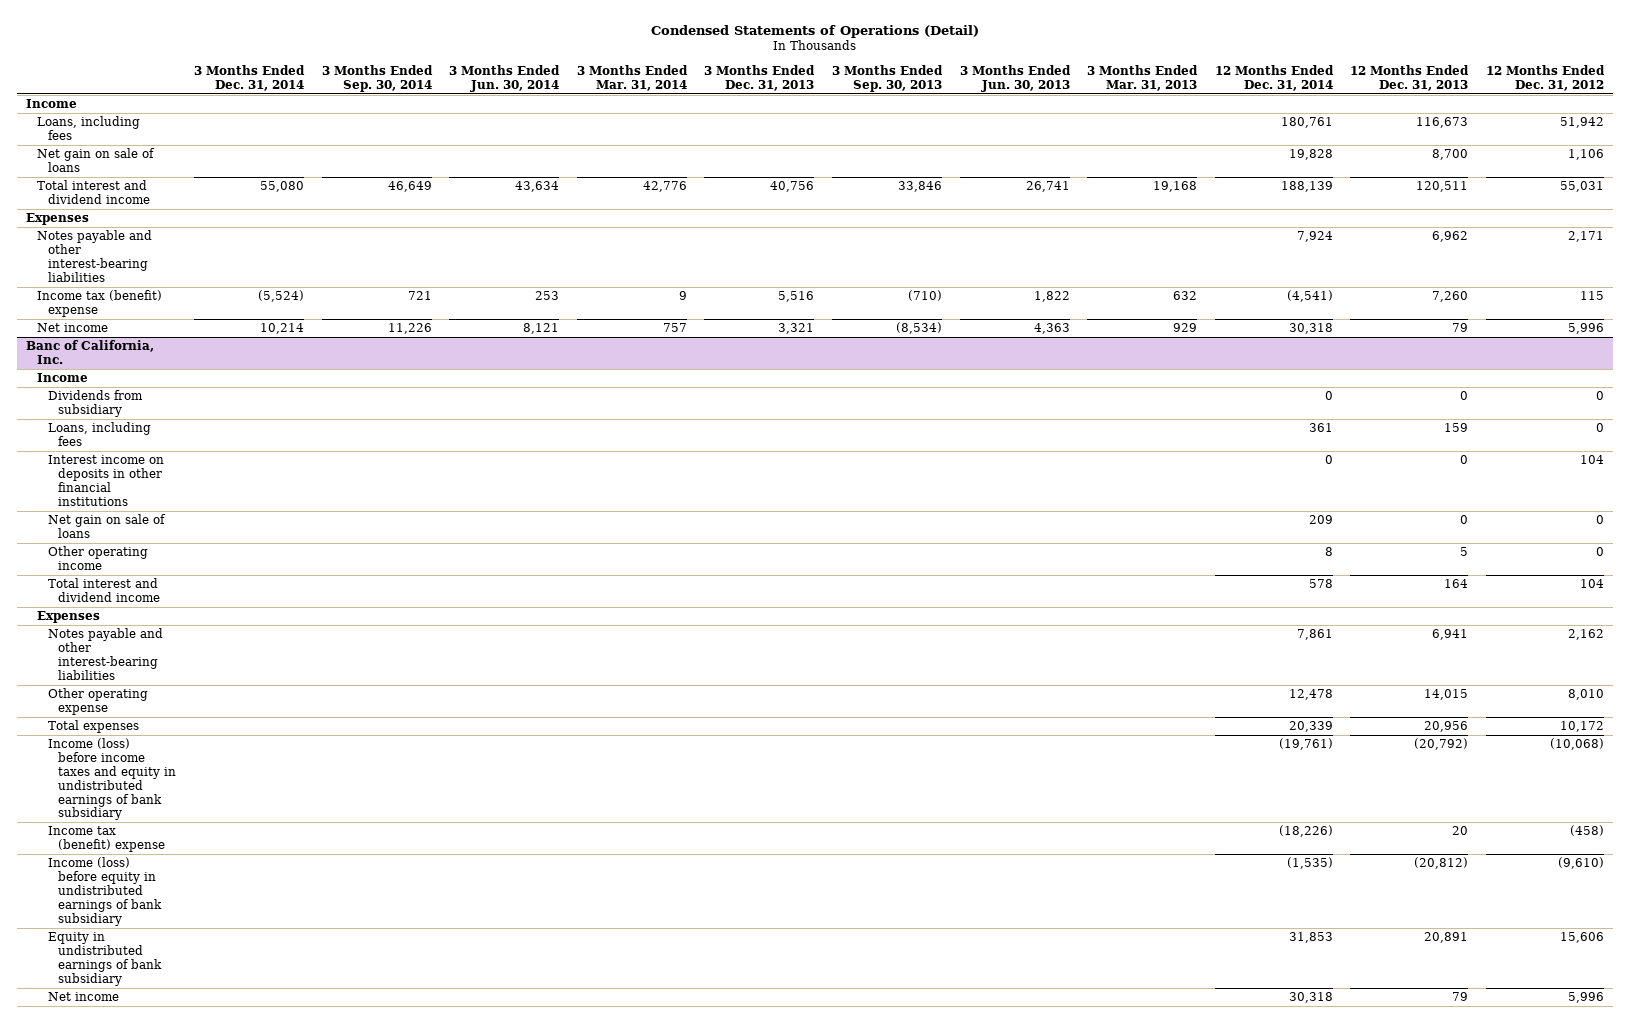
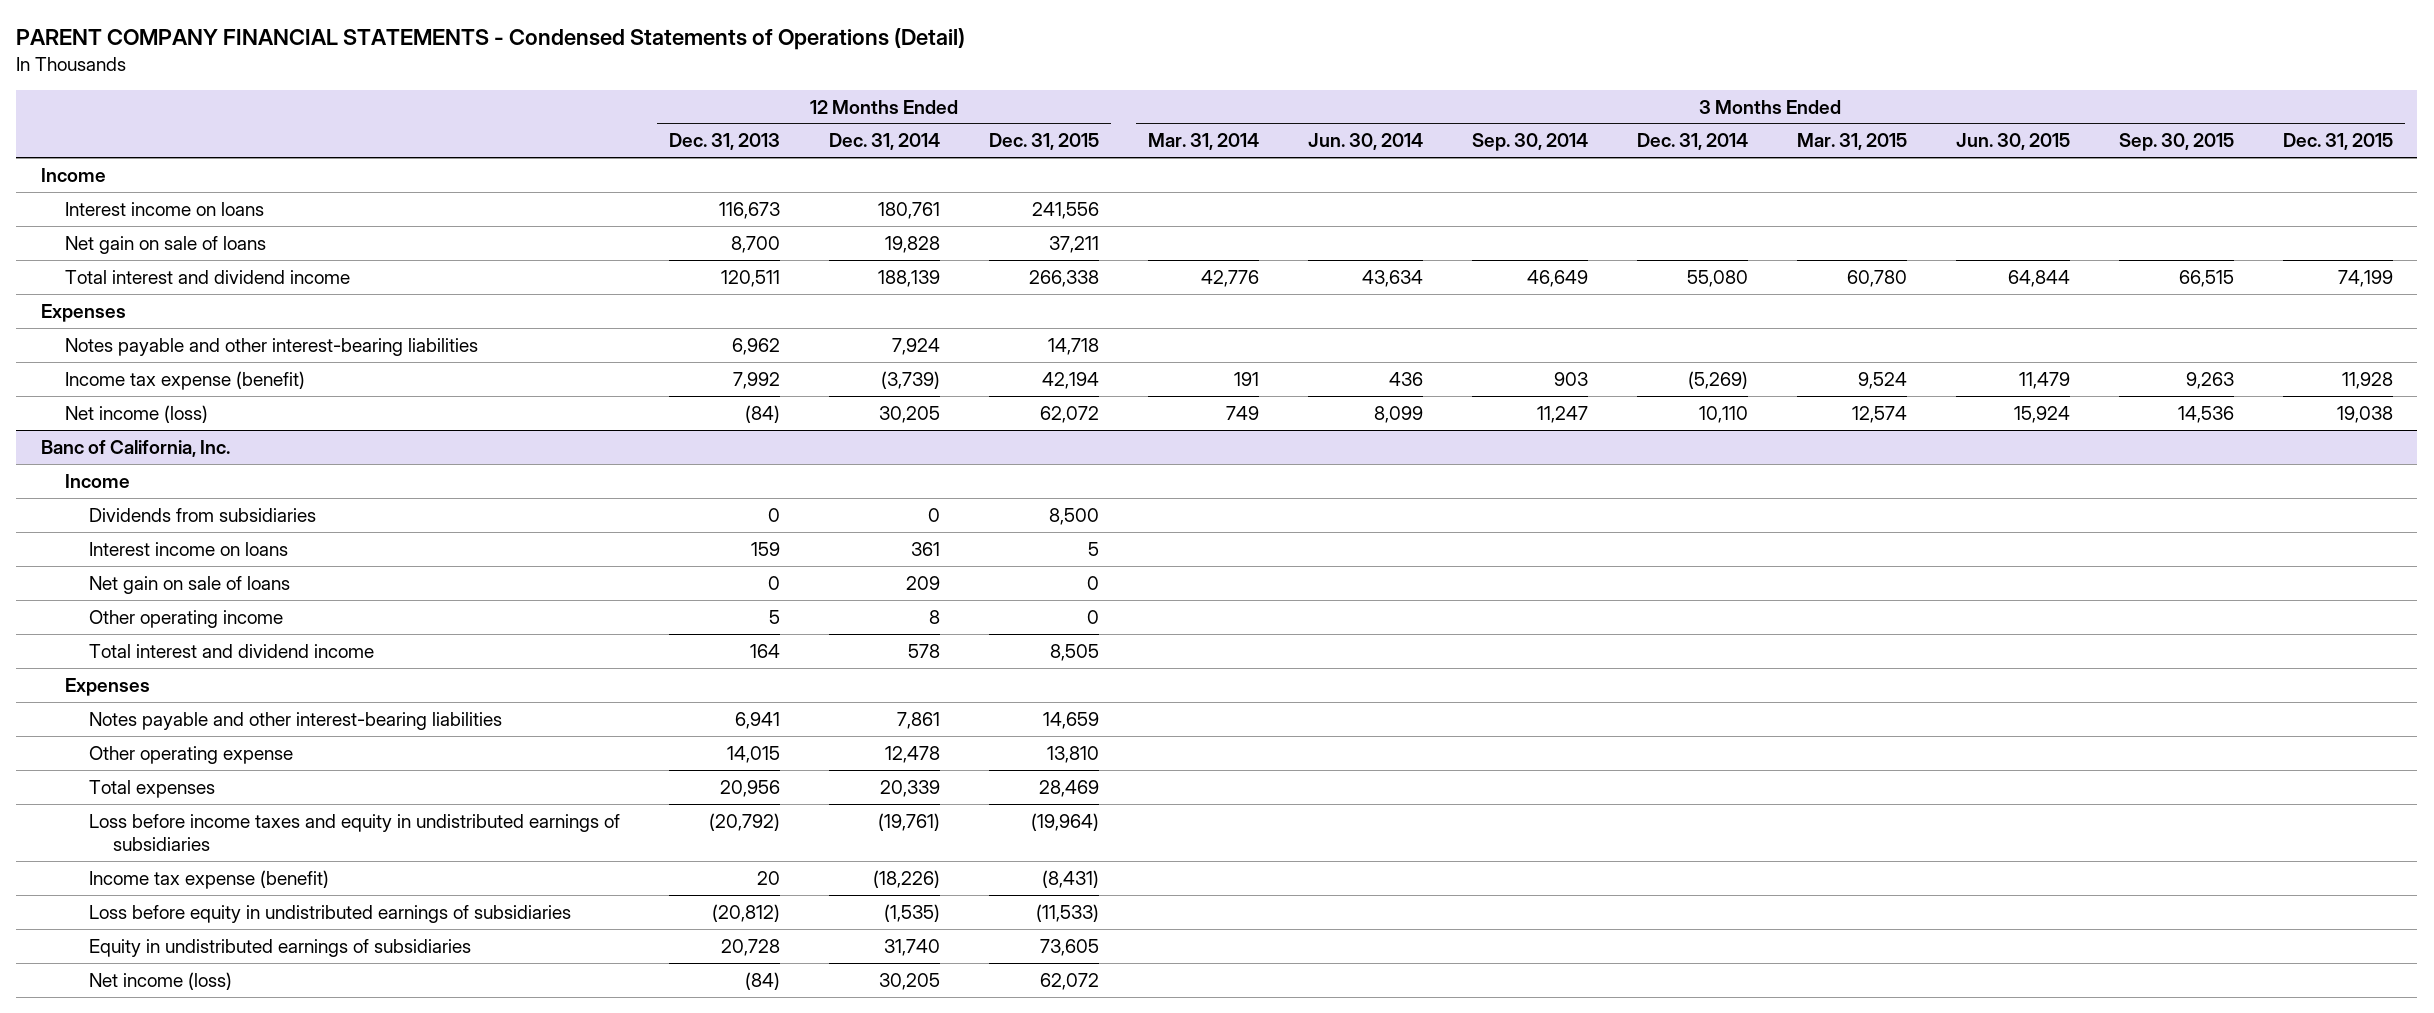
- Condensed Statements of Operations (Detail)
+ PARENT COMPANY FINANCIAL STATEMENTS - Condensed Statements of Operations (Detail)
- | 3 Months Ended Dec. 31, 2014 | 3 Months Ended Sep. 30, 2014 | 3 Months Ended Jun. 30, 2014 | 3 Months Ended Mar. 31, 2014 | 3 Months Ended Dec. 31, 2013 | 3 Months Ended Sep. 30, 2013 | 3 Months Ended Jun. 30, 2013 | 3 Months Ended Mar. 31, 2013 | 12 Months Ended Dec. 31, 2014 | 12 Months Ended Dec. 31, 2013 | 12 Months Ended Dec. 31, 2012
+ | 12 Months Ended Dec. 31, 2013 | 12 Months Ended Dec. 31, 2014 | 12 Months Ended Dec. 31, 2015 | 3 Months Ended Mar. 31, 2014 | 3 Months Ended Jun. 30, 2014 | 3 Months Ended Sep. 30, 2014 | 3 Months Ended Dec. 31, 2014 | 3 Months Ended Mar. 31, 2015 | 3 Months Ended Jun. 30, 2015 | 3 Months Ended Sep. 30, 2015 | 3 Months Ended Dec. 31, 2015
- Loans, including fees | | | | | | | | | 180,761 | 116,673 | 51,942
+ Interest income on loans | 116,673 | 180,761 | 241,556 | | | | | | | |
- Income tax (benefit) expense | (5,524) | 721 | 253 | 9 | 5,516 | (710) | 1,822 | 632 | (4,541) | 7,260 | 115
- Net income | 10,214 | 11,226 | 8,121 | 757 | 3,321 | (8,534) | 4,363 | 929 | 30,318 | 79 | 5,996
+ Income tax expense (benefit) | 7,992 | (3,739) | 42,194 | 191 | 436 | 903 | (5,269) | 9,524 | 11,479 | 9,263 | 11,928
+ Net income (loss) | (84) | 30,205 | 62,072 | 749 | 8,099 | 11,247 | 10,110 | 12,574 | 15,924 | 14,536 | 19,038
@ Banc of California, Inc.
- Dividends from subsidiary | | | | | | | | | 0 | 0 | 0
- Loans, including fees | | | | | | | | | 361 | 159 | 0
- Interest income on deposits in other financial institutions | | | | | | | | | 0 | 0 | 104
+ Dividends from subsidiaries | 0 | 0 | 8,500 | | | | | | | |
+ Interest income on loans | 159 | 361 | 5 | | | | | | | |
- Income (loss) before income taxes and equity in undistributed earnings of bank subsidiary | | | | | | | | | (19,761) | (20,792) | (10,068)
- Income tax (benefit) expense | | | | | | | | | (18,226) | 20 | (458)
- Income (loss) before equity in undistributed earnings of bank subsidiary | | | | | | | | | (1,535) | (20,812) | (9,610)
- Equity in undistributed earnings of bank subsidiary | | | | | | | | | 31,853 | 20,891 | 15,606
- Net income | | | | | | | | | 30,318 | 79 | 5,996
+ Loss before income taxes and equity in undistributed earnings of subsidiaries | (20,792) | (19,761) | (19,964) | | | | | | | |
+ Income tax expense (benefit) | 20 | (18,226) | (8,431) | | | | | | | |
+ Loss before equity in undistributed earnings of subsidiaries | (20,812) | (1,535) | (11,533) | | | | | | | |
+ Equity in undistributed earnings of subsidiaries | 20,728 | 31,740 | 73,605 | | | | | | | |
+ Net income (loss) | (84) | 30,205 | 62,072 | | | | | | | |

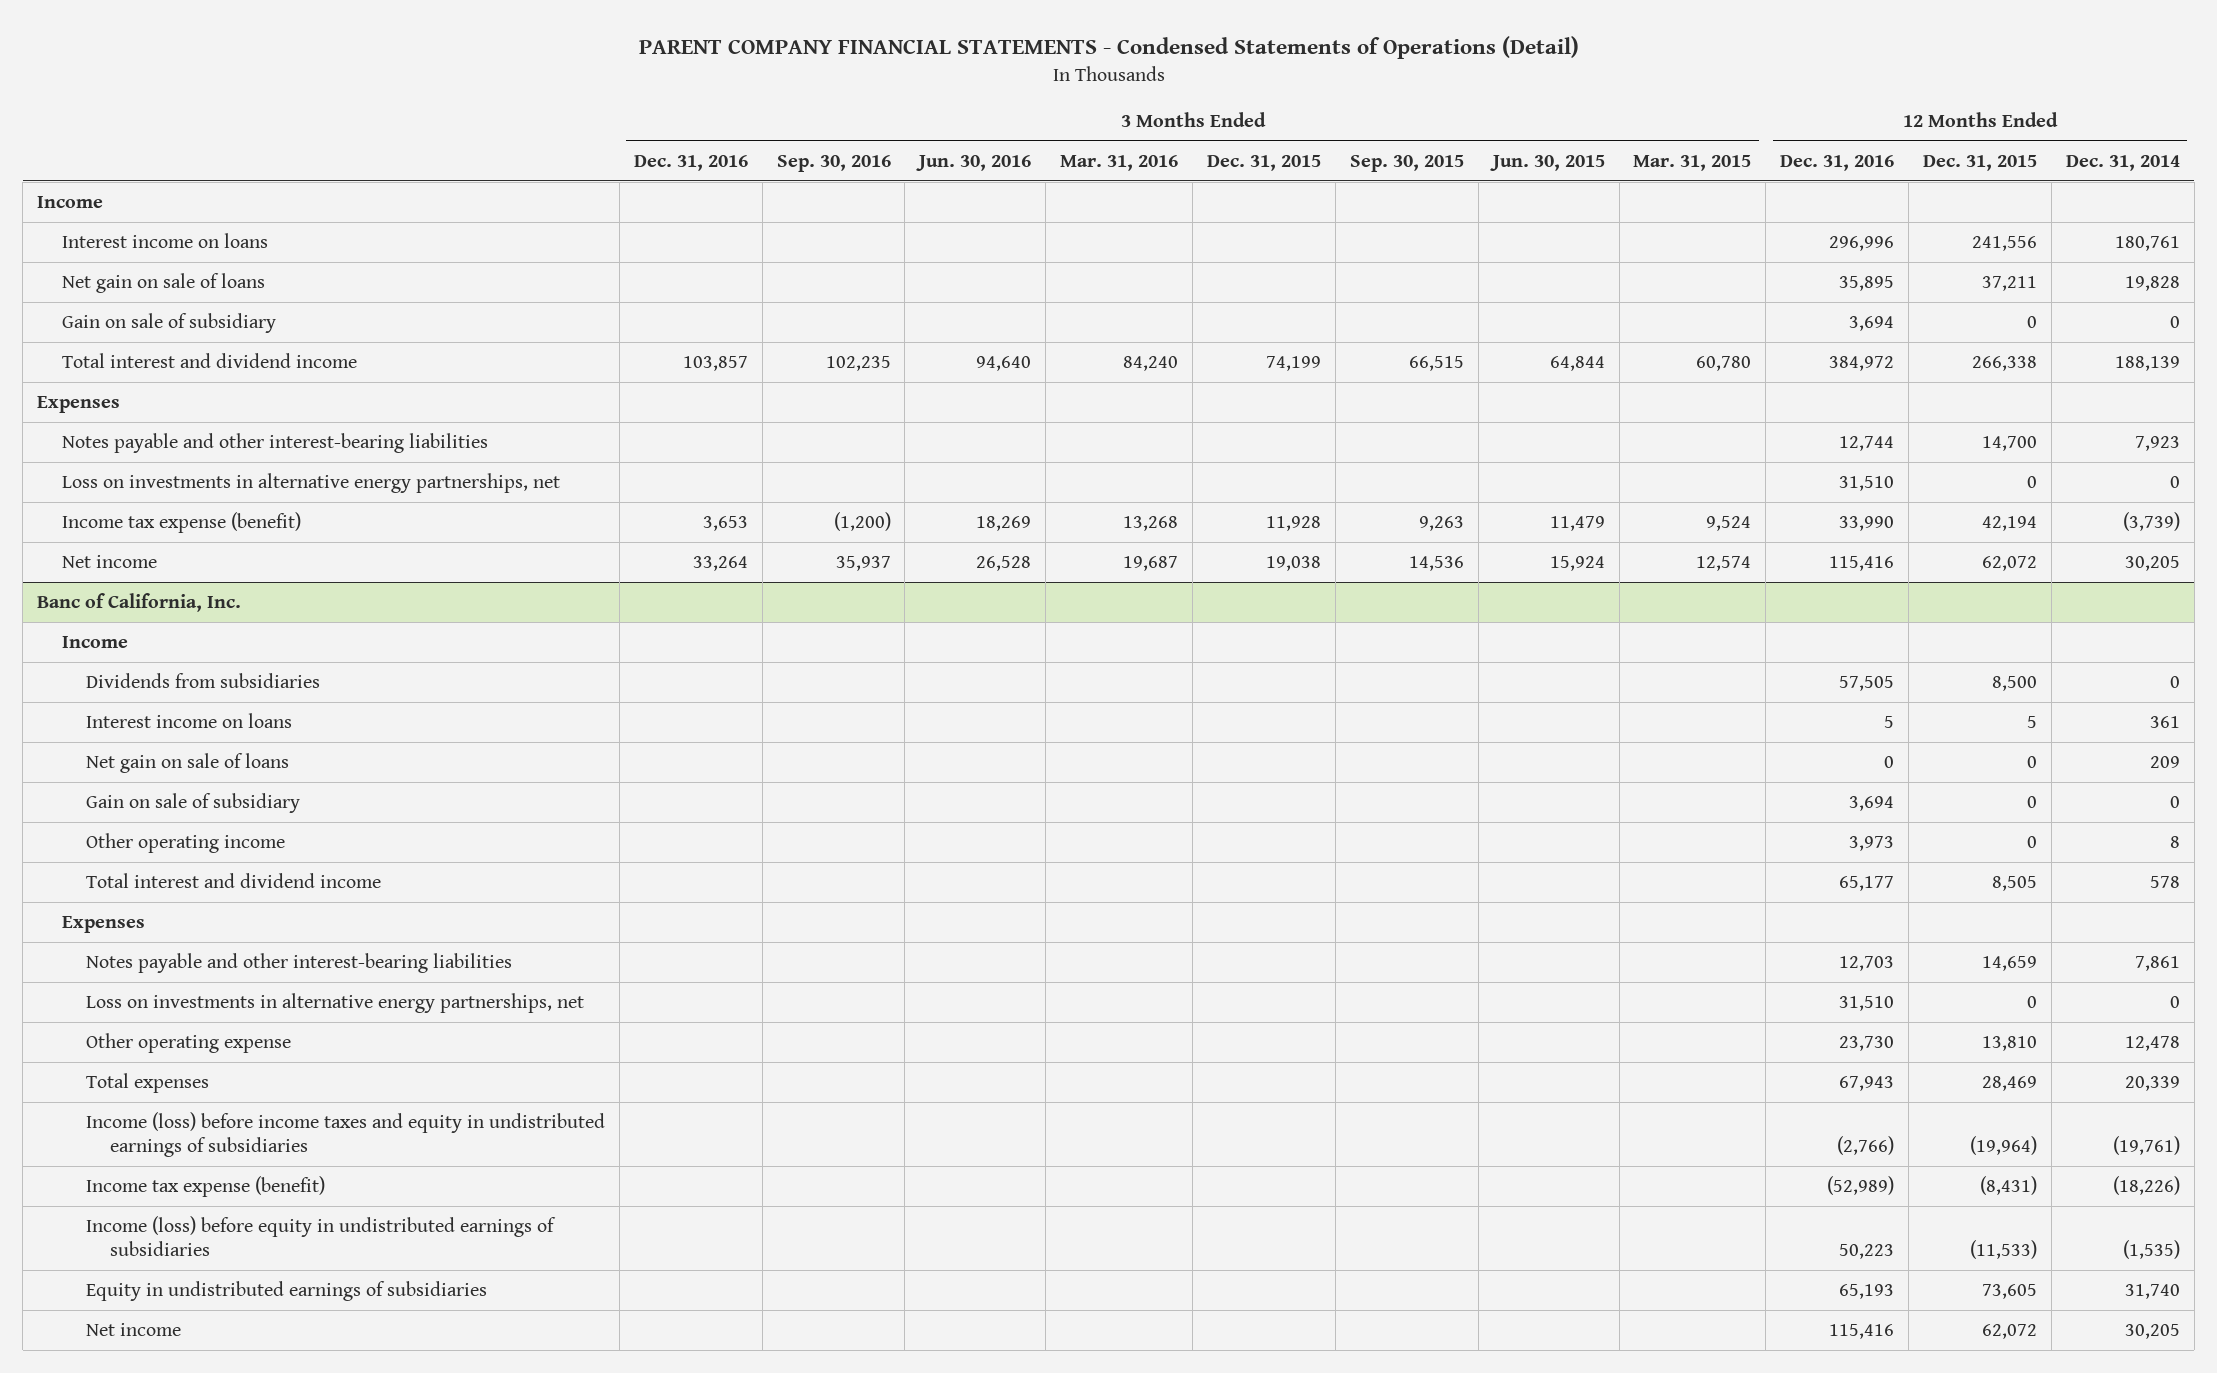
- | 12 Months Ended Dec. 31, 2013 | 12 Months Ended Dec. 31, 2014 | 12 Months Ended Dec. 31, 2015 | 3 Months Ended Mar. 31, 2014 | 3 Months Ended Jun. 30, 2014 | 3 Months Ended Sep. 30, 2014 | 3 Months Ended Dec. 31, 2014 | 3 Months Ended Mar. 31, 2015 | 3 Months Ended Jun. 30, 2015 | 3 Months Ended Sep. 30, 2015 | 3 Months Ended Dec. 31, 2015
+ | 3 Months Ended Dec. 31, 2016 | 3 Months Ended Sep. 30, 2016 | 3 Months Ended Jun. 30, 2016 | 3 Months Ended Mar. 31, 2016 | 3 Months Ended Dec. 31, 2015 | 3 Months Ended Sep. 30, 2015 | 3 Months Ended Jun. 30, 2015 | 3 Months Ended Mar. 31, 2015 | 12 Months Ended Dec. 31, 2016 | 12 Months Ended Dec. 31, 2015 | 12 Months Ended Dec. 31, 2014
+ Gain on sale of subsidiary | | | | | | | | | 3,694 | 0 | 0
- Notes payable and other interest-bearing liabilities | 6,962 | 7,924 | 14,718 | | | | | | | |
+ Notes payable and other interest-bearing liabilities | | | | | | | | | 12,744 | 14,700 | 7,923
+ Loss on investments in alternative energy partnerships, net | | | | | | | | | 31,510 | 0 | 0
- Net income (loss) | (84) | 30,205 | 62,072 | 749 | 8,099 | 11,247 | 10,110 | 12,574 | 15,924 | 14,536 | 19,038
+ Net income | 33,264 | 35,937 | 26,528 | 19,687 | 19,038 | 14,536 | 15,924 | 12,574 | 115,416 | 62,072 | 30,205
@ Banc of California, Inc.
+ Gain on sale of subsidiary | | | | | | | | | 3,694 | 0 | 0
+ Loss on investments in alternative energy partnerships, net | | | | | | | | | 31,510 | 0 | 0
- Loss before income taxes and equity in undistributed earnings of subsidiaries | (20,792) | (19,761) | (19,964) | | | | | | | |
+ Income (loss) before income taxes and equity in undistributed earnings of subsidiaries | | | | | | | | | (2,766) | (19,964) | (19,761)
- Loss before equity in undistributed earnings of subsidiaries | (20,812) | (1,535) | (11,533) | | | | | | | |
+ Income (loss) before equity in undistributed earnings of subsidiaries | | | | | | | | | 50,223 | (11,533) | (1,535)
- Net income (loss) | (84) | 30,205 | 62,072 | | | | | | | |
+ Net income | | | | | | | | | 115,416 | 62,072 | 30,205

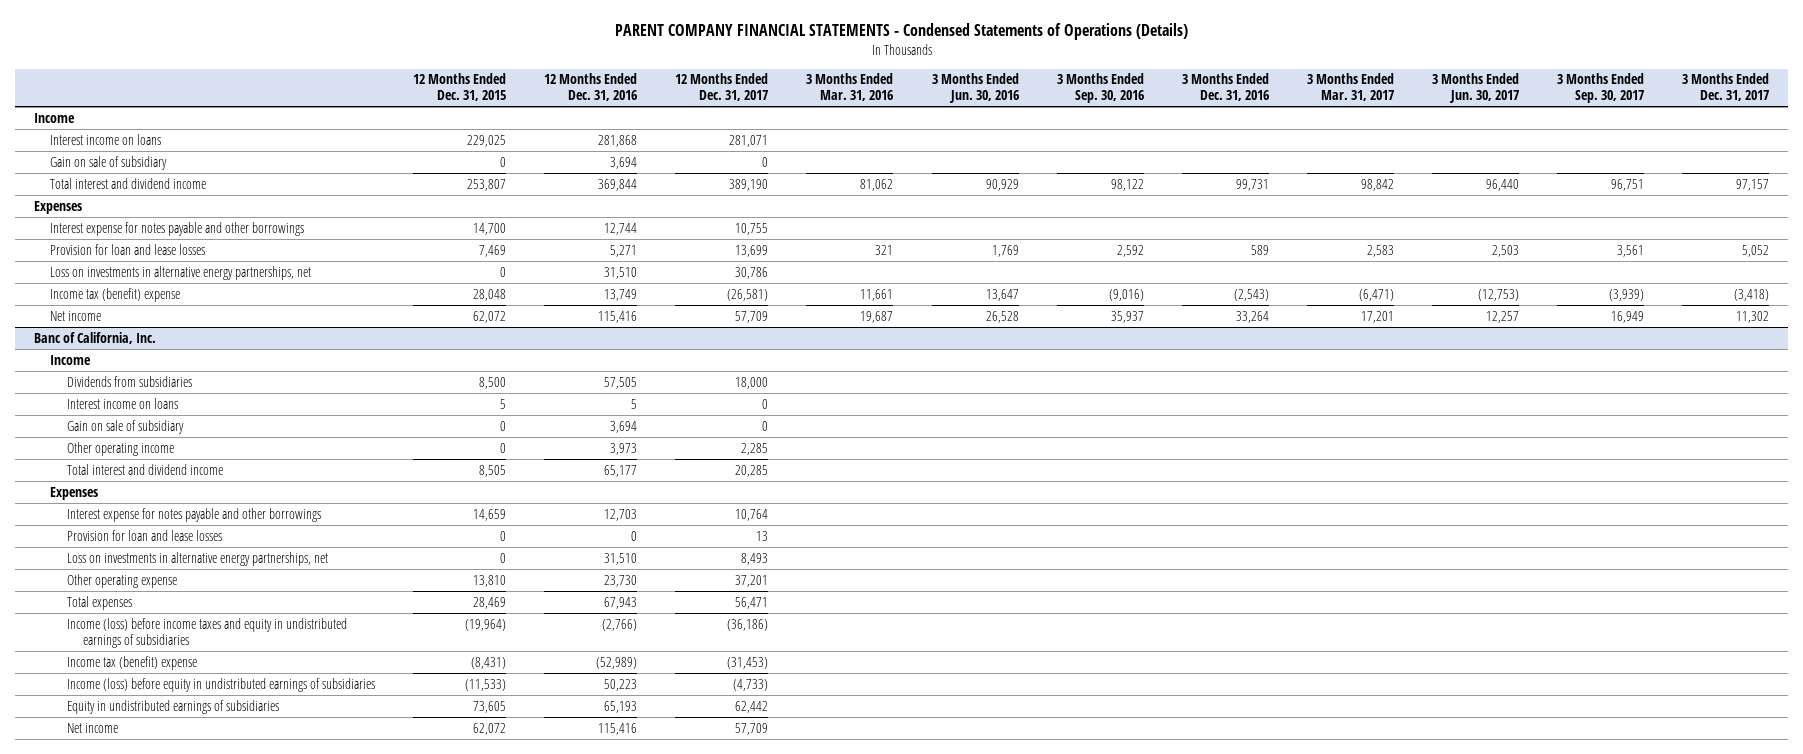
- PARENT COMPANY FINANCIAL STATEMENTS - Condensed Statements of Operations (Detail)
+ PARENT COMPANY FINANCIAL STATEMENTS - Condensed Statements of Operations (Details)
- | 3 Months Ended Dec. 31, 2016 | 3 Months Ended Sep. 30, 2016 | 3 Months Ended Jun. 30, 2016 | 3 Months Ended Mar. 31, 2016 | 3 Months Ended Dec. 31, 2015 | 3 Months Ended Sep. 30, 2015 | 3 Months Ended Jun. 30, 2015 | 3 Months Ended Mar. 31, 2015 | 12 Months Ended Dec. 31, 2016 | 12 Months Ended Dec. 31, 2015 | 12 Months Ended Dec. 31, 2014
+ | 12 Months Ended Dec. 31, 2015 | 12 Months Ended Dec. 31, 2016 | 12 Months Ended Dec. 31, 2017 | 3 Months Ended Mar. 31, 2016 | 3 Months Ended Jun. 30, 2016 | 3 Months Ended Sep. 30, 2016 | 3 Months Ended Dec. 31, 2016 | 3 Months Ended Mar. 31, 2017 | 3 Months Ended Jun. 30, 2017 | 3 Months Ended Sep. 30, 2017 | 3 Months Ended Dec. 31, 2017
- Interest income on loans | | | | | | | | | 296,996 | 241,556 | 180,761
- Net gain on sale of loans | | | | | | | | | 35,895 | 37,211 | 19,828
+ Interest income on loans | 229,025 | 281,868 | 281,071 | | | | | | | |
- Total interest and dividend income | 103,857 | 102,235 | 94,640 | 84,240 | 74,199 | 66,515 | 64,844 | 60,780 | 384,972 | 266,338 | 188,139
+ Total interest and dividend income | 253,807 | 369,844 | 389,190 | 81,062 | 90,929 | 98,122 | 99,731 | 98,842 | 96,440 | 96,751 | 97,157
- Notes payable and other interest-bearing liabilities | | | | | | | | | 12,744 | 14,700 | 7,923
+ Interest expense for notes payable and other borrowings | 14,700 | 12,744 | 10,755 | | | | | | | |
+ Provision for loan and lease losses | 7,469 | 5,271 | 13,699 | 321 | 1,769 | 2,592 | 589 | 2,583 | 2,503 | 3,561 | 5,052
- Income tax expense (benefit) | 3,653 | (1,200) | 18,269 | 13,268 | 11,928 | 9,263 | 11,479 | 9,524 | 33,990 | 42,194 | (3,739)
+ Income tax (benefit) expense | 28,048 | 13,749 | (26,581) | 11,661 | 13,647 | (9,016) | (2,543) | (6,471) | (12,753) | (3,939) | (3,418)
@ Banc of California, Inc.
- Net gain on sale of loans | | | | | | | | | 0 | 0 | 209
- Notes payable and other interest-bearing liabilities | | | | | | | | | 12,703 | 14,659 | 7,861
+ Interest expense for notes payable and other borrowings | 14,659 | 12,703 | 10,764 | | | | | | | |
+ Provision for loan and lease losses | 0 | 0 | 13 | | | | | | | |
- Income tax expense (benefit) | | | | | | | | | (52,989) | (8,431) | (18,226)
+ Income tax (benefit) expense | (8,431) | (52,989) | (31,453) | | | | | | | |

